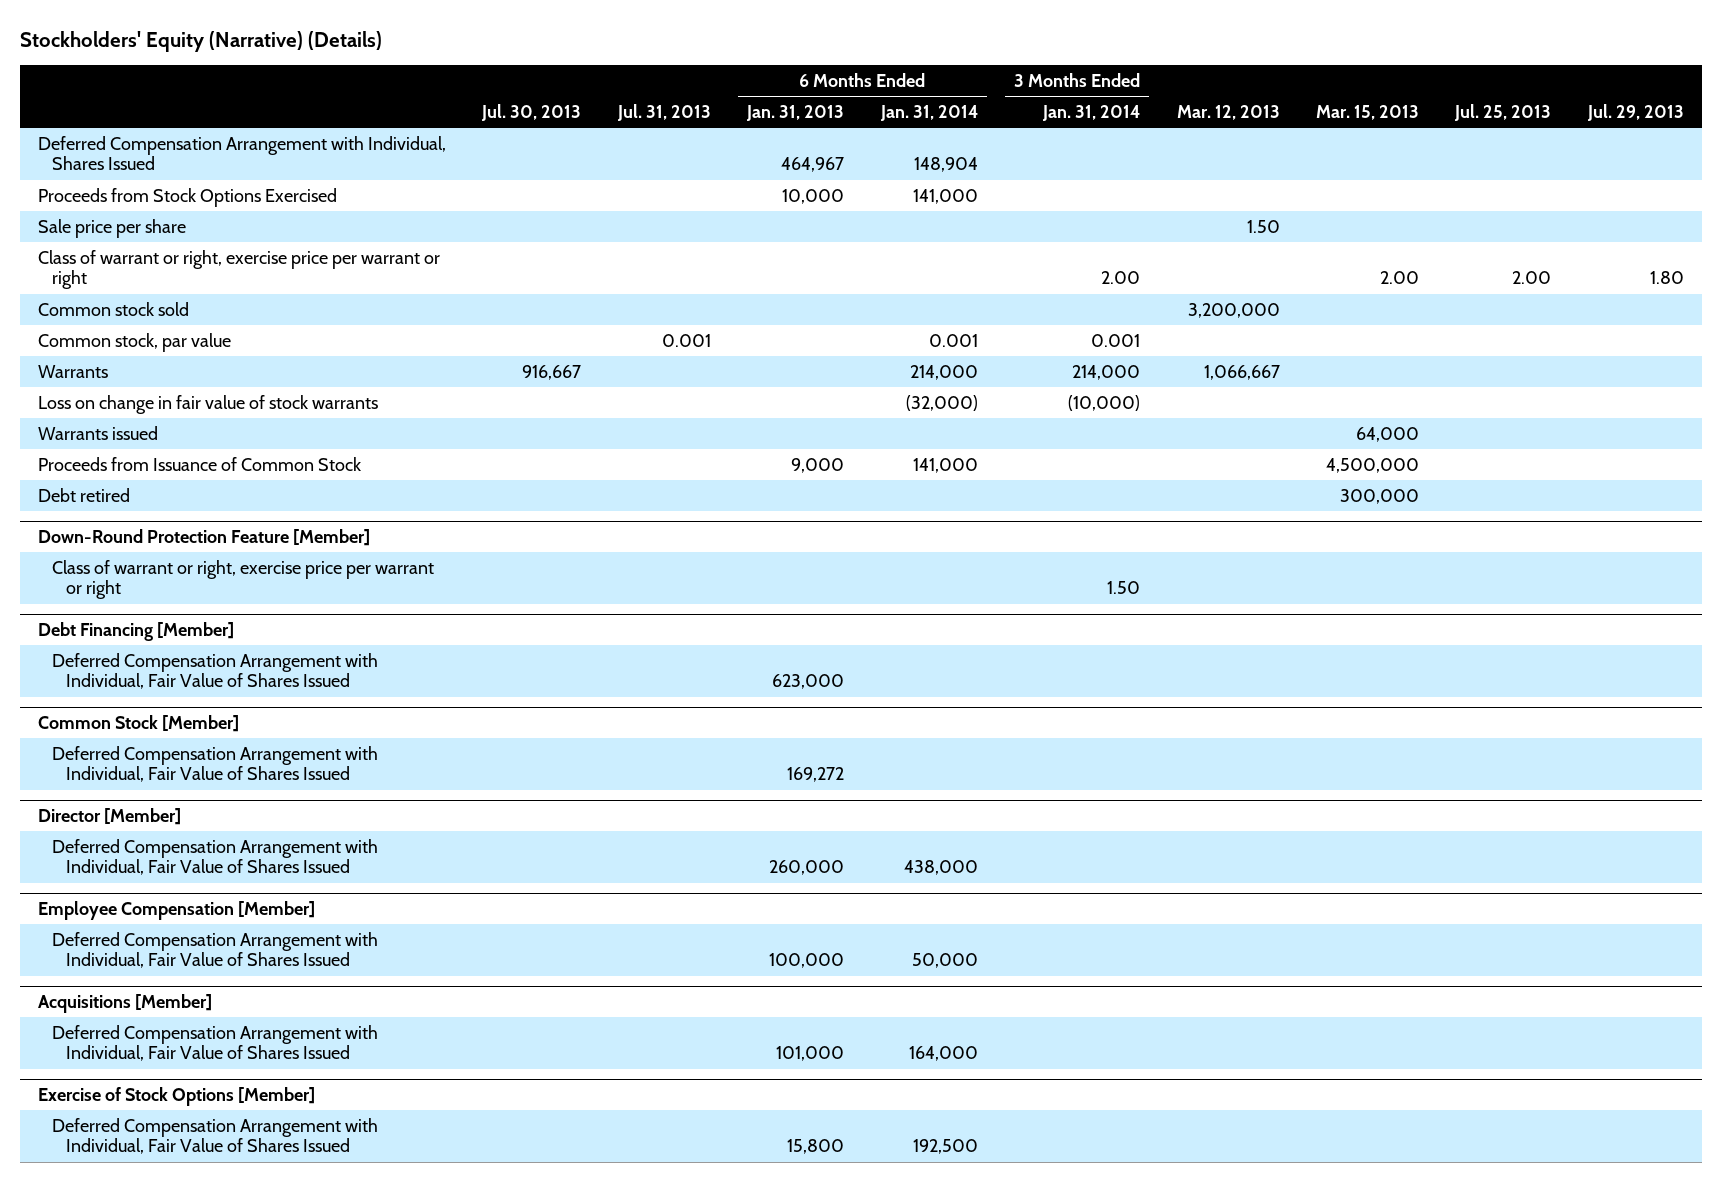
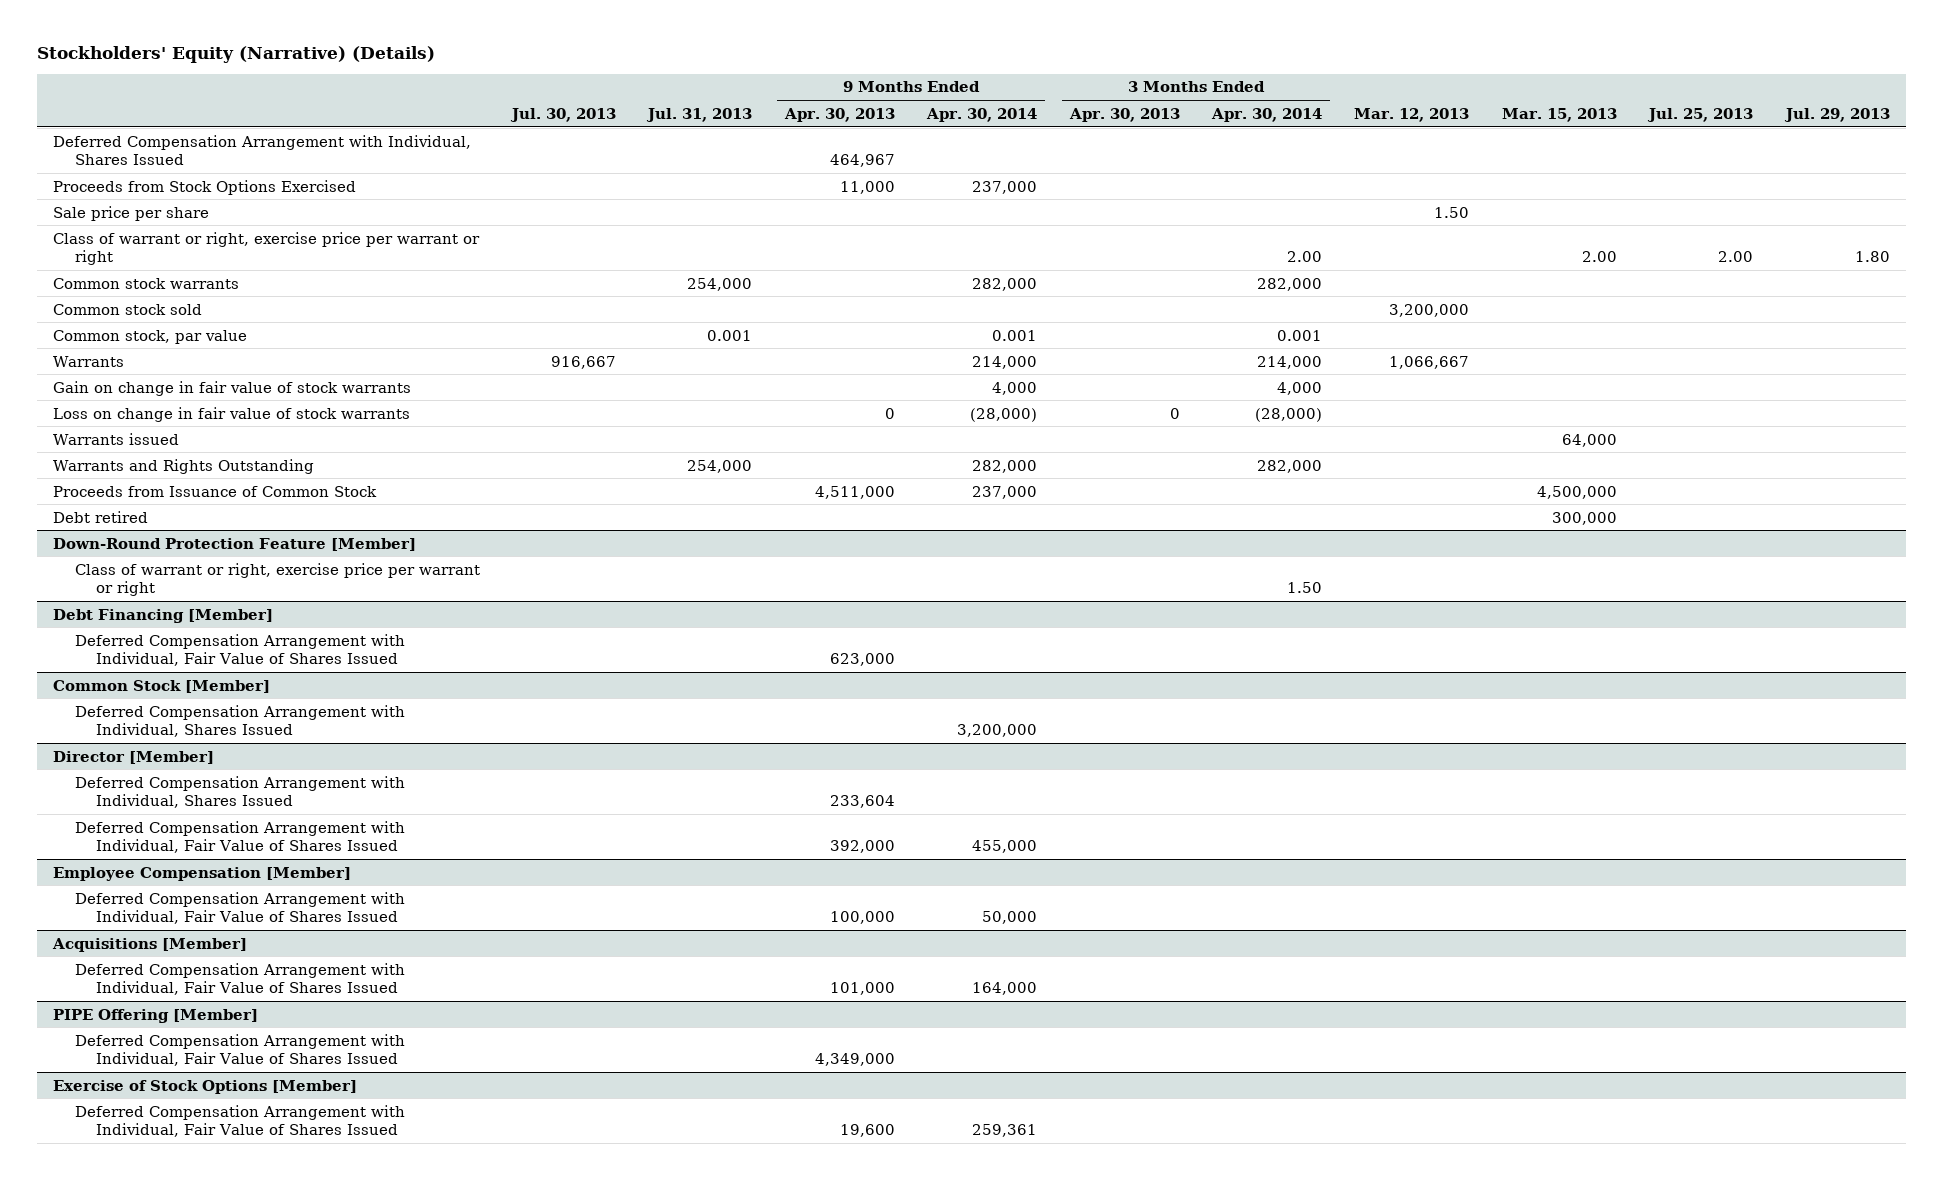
- | Jul. 30, 2013 | Jul. 31, 2013 | 6 Months Ended Jan. 31, 2013 | 6 Months Ended Jan. 31, 2014 | 3 Months Ended Jan. 31, 2014 | Mar. 12, 2013 | Mar. 15, 2013 | Jul. 25, 2013 | Jul. 29, 2013
+ | Jul. 30, 2013 | Jul. 31, 2013 | 9 Months Ended Apr. 30, 2013 | 9 Months Ended Apr. 30, 2014 | 3 Months Ended Apr. 30, 2013 | 3 Months Ended Apr. 30, 2014 | Mar. 12, 2013 | Mar. 15, 2013 | Jul. 25, 2013 | Jul. 29, 2013
+ Common stock warrants | | 254,000 | | 282,000 | | 282,000 | | | |
+ Gain on change in fair value of stock warrants | | | | 4,000 | | 4,000 | | | |
+ Warrants and Rights Outstanding | | 254,000 | | 282,000 | | 282,000 | | | |
@ Common Stock [Member]
- Deferred Compensation Arrangement with Individual, Fair Value of Shares Issued | | | 169,272 | | | | | |
+ Deferred Compensation Arrangement with Individual, Shares Issued | | | | 3,200,000 | | | | | |
@ Director [Member]
+ Deferred Compensation Arrangement with Individual, Shares Issued | | | 233,604 | | | | | | |
+ PIPE Offering [Member]
+ Deferred Compensation Arrangement with Individual, Fair Value of Shares Issued | | | 4,349,000 | | | | | | |

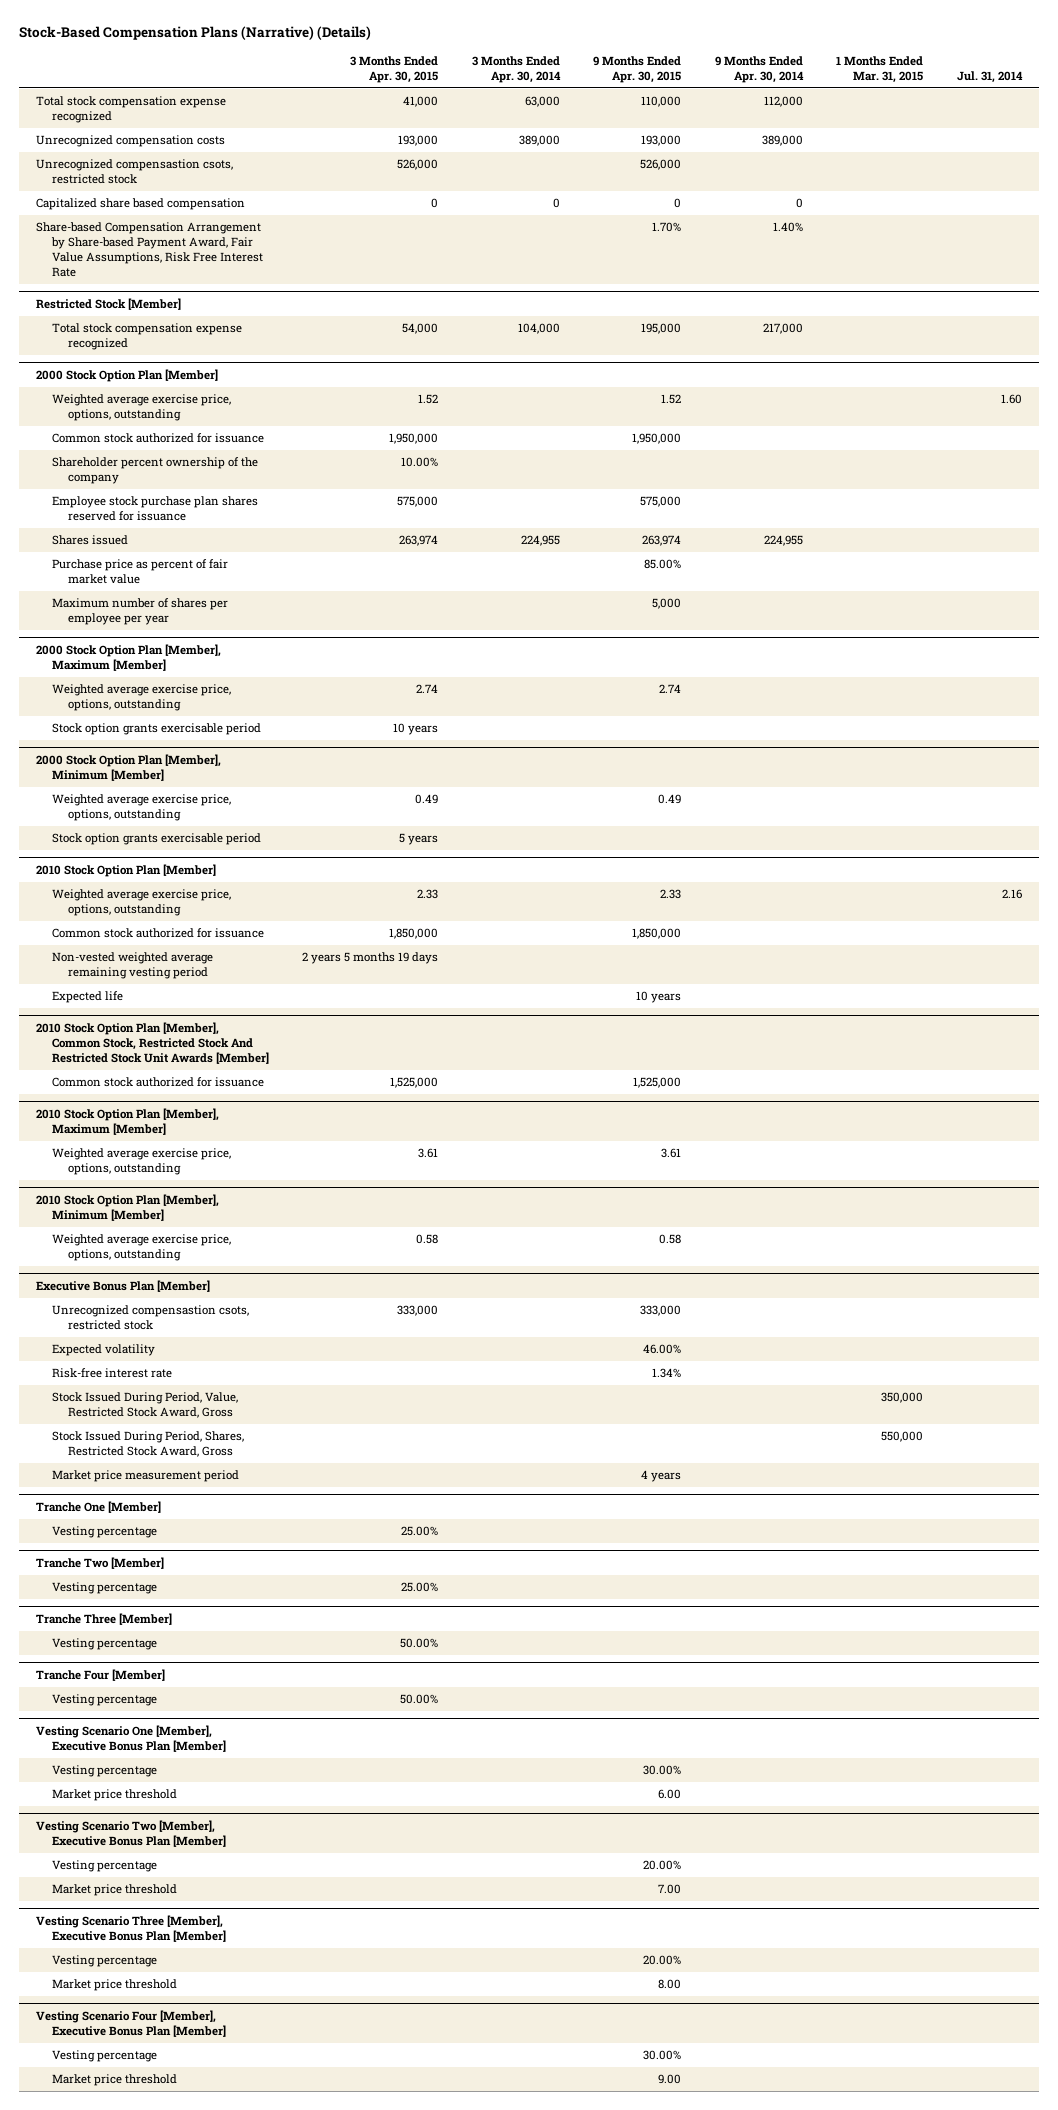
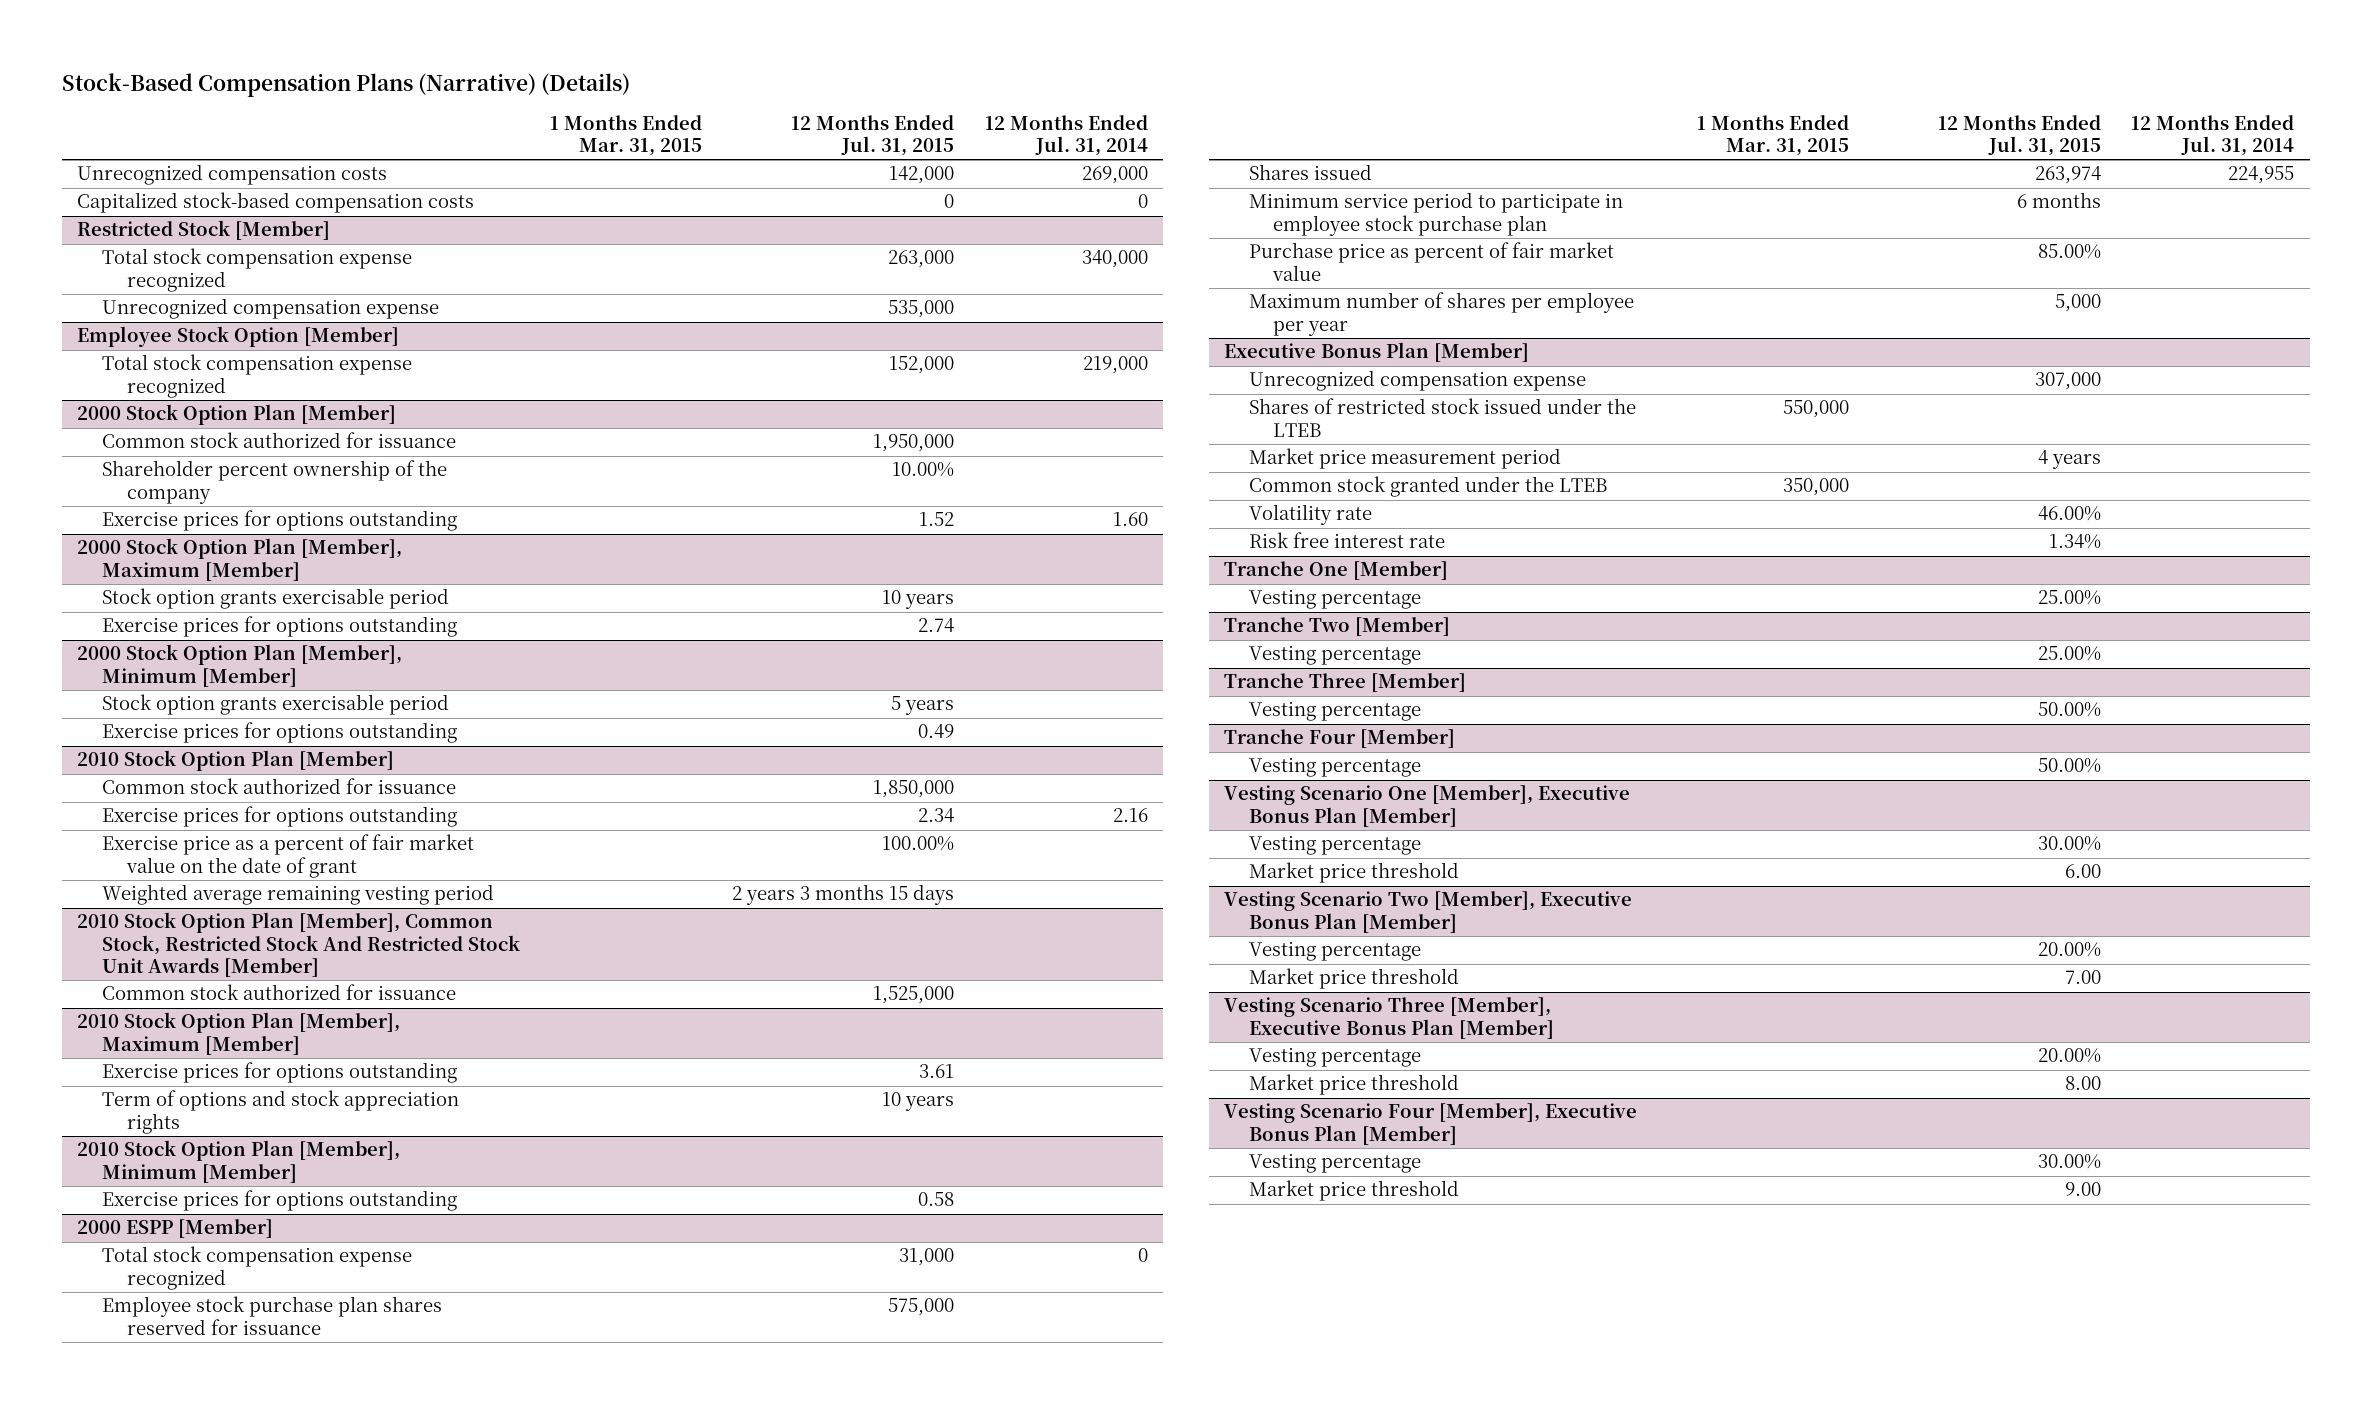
- | 3 Months Ended Apr. 30, 2015 | 3 Months Ended Apr. 30, 2014 | 9 Months Ended Apr. 30, 2015 | 9 Months Ended Apr. 30, 2014 | 1 Months Ended Mar. 31, 2015 | Jul. 31, 2014
+ | 1 Months Ended Mar. 31, 2015 | 12 Months Ended Jul. 31, 2015 | 12 Months Ended Jul. 31, 2014
- Total stock compensation expense recognized | 41,000 | 63,000 | 110,000 | 112,000 | |
- Unrecognized compensastion csots, restricted stock | 526,000 | | 526,000 | | |
- Capitalized share based compensation | 0 | 0 | 0 | 0 | |
- Share-based Compensation Arrangement by Share-based Payment Award, Fair Value Assumptions, Risk Free Interest Rate | | | 1.70% | 1.40% | |
+ Capitalized stock-based compensation costs | | 0 | 0
@ Restricted Stock [Member]
+ Unrecognized compensation expense | | 535,000 |
+ Employee Stock Option [Member]
+ Total stock compensation expense recognized | | 152,000 | 219,000
@ 2000 Stock Option Plan [Member]
- Weighted average exercise price, options, outstanding | 1.52 | | 1.52 | | | 1.60
- Employee stock purchase plan shares reserved for issuance | 575,000 | | 575,000 | | |
- Shares issued | 263,974 | 224,955 | 263,974 | 224,955 | |
- Purchase price as percent of fair market value | | | 85.00% | | |
- Maximum number of shares per employee per year | | | 5,000 | | |
+ Exercise prices for options outstanding | | 1.52 | 1.60
@ 2000 Stock Option Plan [Member], Maximum [Member]
- Weighted average exercise price, options, outstanding | 2.74 | | 2.74 | | |
+ Exercise prices for options outstanding | | 2.74 |
@ 2000 Stock Option Plan [Member], Minimum [Member]
- Weighted average exercise price, options, outstanding | 0.49 | | 0.49 | | |
+ Exercise prices for options outstanding | | 0.49 |
@ 2010 Stock Option Plan [Member]
- Weighted average exercise price, options, outstanding | 2.33 | | 2.33 | | | 2.16
- Non-vested weighted average remaining vesting period | 2 years 5 months 19 days | | | | |
- Expected life | | | 10 years | | |
+ Exercise prices for options outstanding | | 2.34 | 2.16
+ Exercise price as a percent of fair market value on the date of grant | | 100.00% |
+ Weighted average remaining vesting period | | 2 years 3 months 15 days |
@ 2010 Stock Option Plan [Member], Maximum [Member]
- Weighted average exercise price, options, outstanding | 3.61 | | 3.61 | | |
+ Exercise prices for options outstanding | | 3.61 |
+ Term of options and stock appreciation rights | | 10 years |
@ 2010 Stock Option Plan [Member], Minimum [Member]
- Weighted average exercise price, options, outstanding | 0.58 | | 0.58 | | |
+ Exercise prices for options outstanding | | 0.58 |
+ 2000 ESPP [Member]
+ Total stock compensation expense recognized | | 31,000 | 0
+ Employee stock purchase plan shares reserved for issuance | | 575,000 |
+ Shares issued | | 263,974 | 224,955
+ Minimum service period to participate in employee stock purchase plan | | 6 months |
+ Purchase price as percent of fair market value | | 85.00% |
+ Maximum number of shares per employee per year | | 5,000 |
@ Executive Bonus Plan [Member]
- Unrecognized compensastion csots, restricted stock | 333,000 | | 333,000 | | |
- Expected volatility | | | 46.00% | | |
- Risk-free interest rate | | | 1.34% | | |
- Stock Issued During Period, Value, Restricted Stock Award, Gross | | | | | 350,000 |
- Stock Issued During Period, Shares, Restricted Stock Award, Gross | | | | | 550,000 |
+ Unrecognized compensation expense | | 307,000 |
+ Shares of restricted stock issued under the LTEB | 550,000 | |
+ Common stock granted under the LTEB | 350,000 | |
+ Volatility rate | | 46.00% |
+ Risk free interest rate | | 1.34% |

